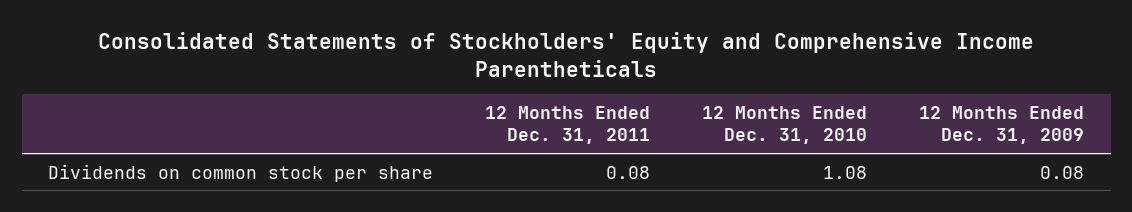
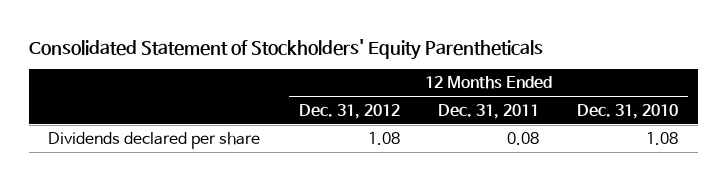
- Consolidated Statements of Stockholders' Equity and Comprehensive Income Parentheticals
+ Consolidated Statement of Stockholders' Equity Parentheticals
- | 12 Months Ended Dec. 31, 2011 | 12 Months Ended Dec. 31, 2010 | 12 Months Ended Dec. 31, 2009
+ | 12 Months Ended Dec. 31, 2012 | 12 Months Ended Dec. 31, 2011 | 12 Months Ended Dec. 31, 2010
- Dividends on common stock per share | 0.08 | 1.08 | 0.08
+ Dividends declared per share | 1.08 | 0.08 | 1.08

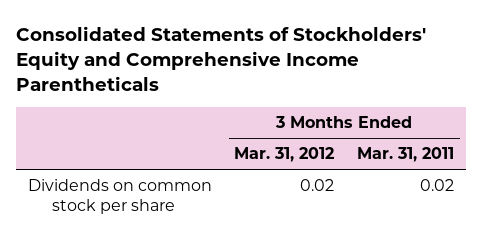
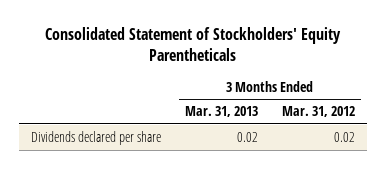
- Consolidated Statements of Stockholders' Equity and Comprehensive Income Parentheticals
+ Consolidated Statement of Stockholders' Equity Parentheticals
- | 3 Months Ended Mar. 31, 2012 | 3 Months Ended Mar. 31, 2011
+ | 3 Months Ended Mar. 31, 2013 | 3 Months Ended Mar. 31, 2012
- Dividends on common stock per share | 0.02 | 0.02
+ Dividends declared per share | 0.02 | 0.02

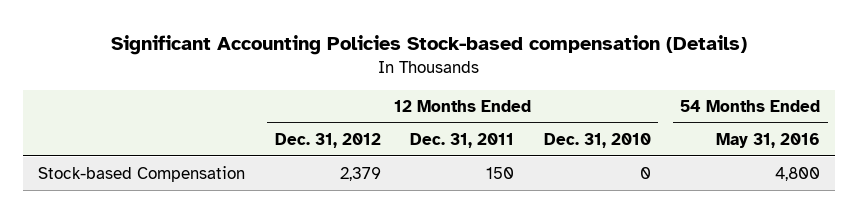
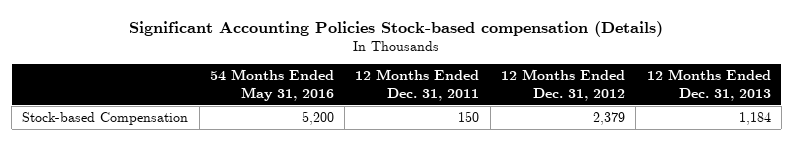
- | 12 Months Ended Dec. 31, 2012 | 12 Months Ended Dec. 31, 2011 | 12 Months Ended Dec. 31, 2010 | 54 Months Ended May 31, 2016
+ | 54 Months Ended May 31, 2016 | 12 Months Ended Dec. 31, 2011 | 12 Months Ended Dec. 31, 2012 | 12 Months Ended Dec. 31, 2013
- Stock-based Compensation | 2,379 | 150 | 0 | 4,800
+ Stock-based Compensation | 5,200 | 150 | 2,379 | 1,184

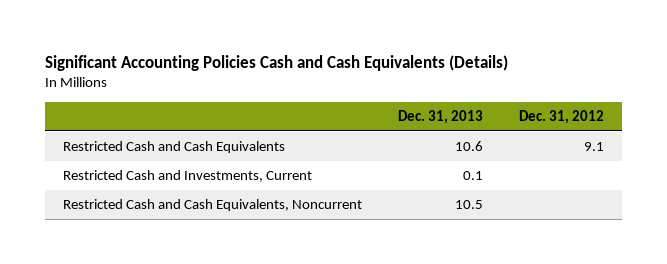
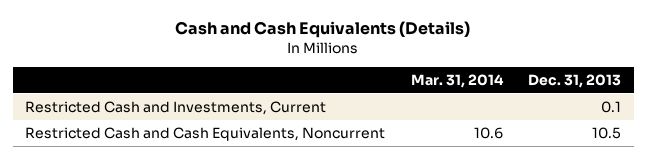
- Significant Accounting Policies Cash and Cash Equivalents (Details)
+ Cash and Cash Equivalents (Details)
- | Dec. 31, 2013 | Dec. 31, 2012
+ | Mar. 31, 2014 | Dec. 31, 2013
- Restricted Cash and Cash Equivalents | 10.6 | 9.1

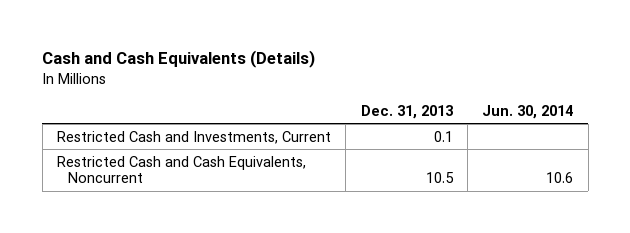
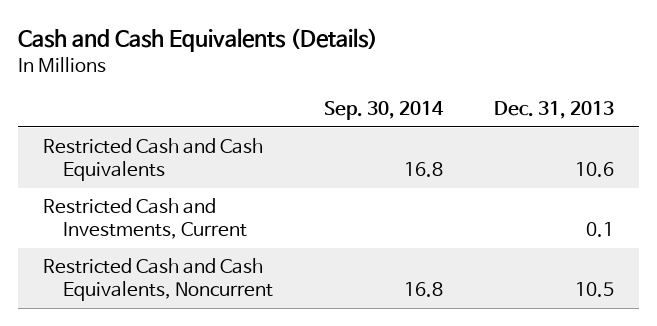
- | Dec. 31, 2013 | Jun. 30, 2014
+ | Sep. 30, 2014 | Dec. 31, 2013
+ Restricted Cash and Cash Equivalents | 16.8 | 10.6

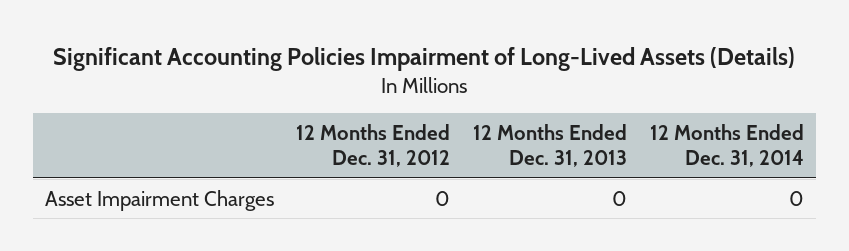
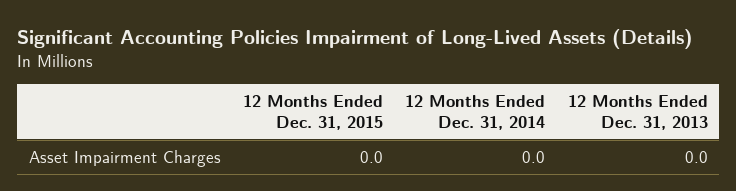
- | 12 Months Ended Dec. 31, 2012 | 12 Months Ended Dec. 31, 2013 | 12 Months Ended Dec. 31, 2014
+ | 12 Months Ended Dec. 31, 2015 | 12 Months Ended Dec. 31, 2014 | 12 Months Ended Dec. 31, 2013
- Asset Impairment Charges | 0 | 0 | 0
+ Asset Impairment Charges | 0.0 | 0.0 | 0.0

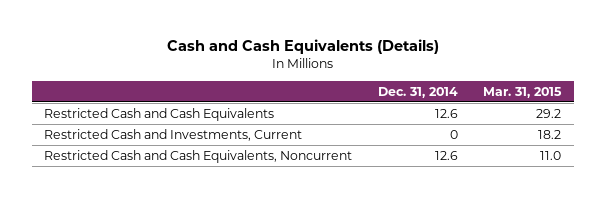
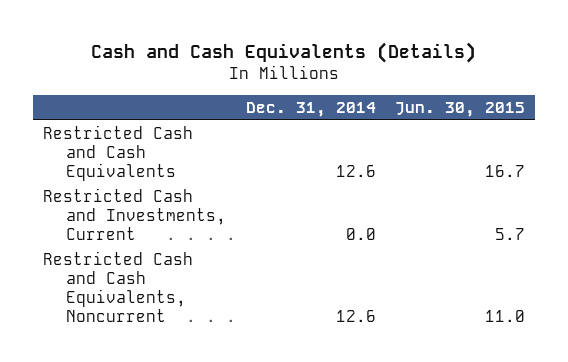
- | Dec. 31, 2014 | Mar. 31, 2015
+ | Dec. 31, 2014 | Jun. 30, 2015
- Restricted Cash and Investments, Current | 0 | 18.2
+ Restricted Cash and Investments, Current | 0.0 | 5.7

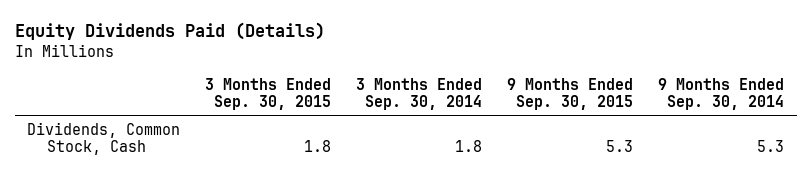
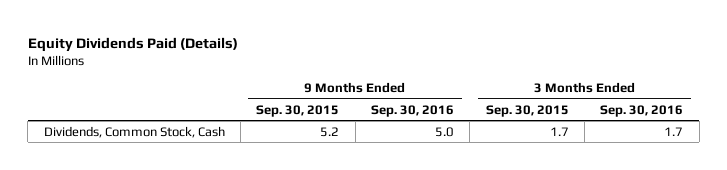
- | 3 Months Ended Sep. 30, 2015 | 3 Months Ended Sep. 30, 2014 | 9 Months Ended Sep. 30, 2015 | 9 Months Ended Sep. 30, 2014
+ | 9 Months Ended Sep. 30, 2015 | 9 Months Ended Sep. 30, 2016 | 3 Months Ended Sep. 30, 2015 | 3 Months Ended Sep. 30, 2016
- Dividends, Common Stock, Cash | 1.8 | 1.8 | 5.3 | 5.3
+ Dividends, Common Stock, Cash | 5.2 | 5.0 | 1.7 | 1.7

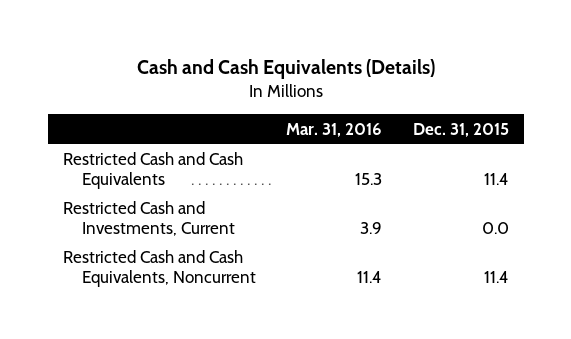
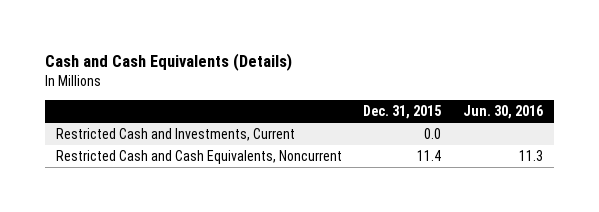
- | Mar. 31, 2016 | Dec. 31, 2015
+ | Dec. 31, 2015 | Jun. 30, 2016
- Restricted Cash and Cash Equivalents | 15.3 | 11.4

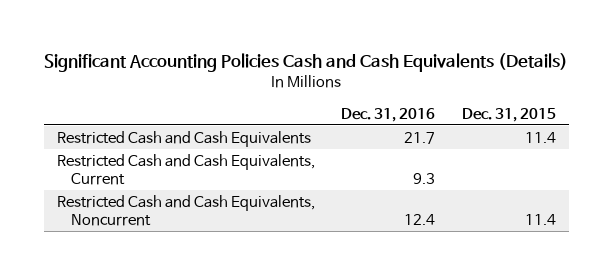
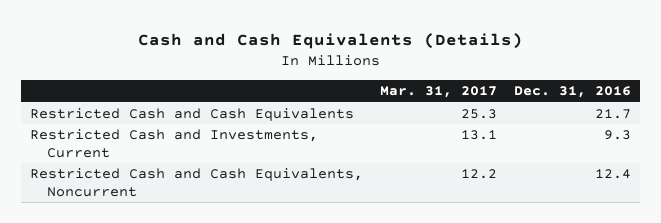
- Significant Accounting Policies Cash and Cash Equivalents (Details)
+ Cash and Cash Equivalents (Details)
- | Dec. 31, 2016 | Dec. 31, 2015
+ | Mar. 31, 2017 | Dec. 31, 2016
- Restricted Cash and Cash Equivalents, Current | 9.3 |
+ Restricted Cash and Investments, Current | 13.1 | 9.3

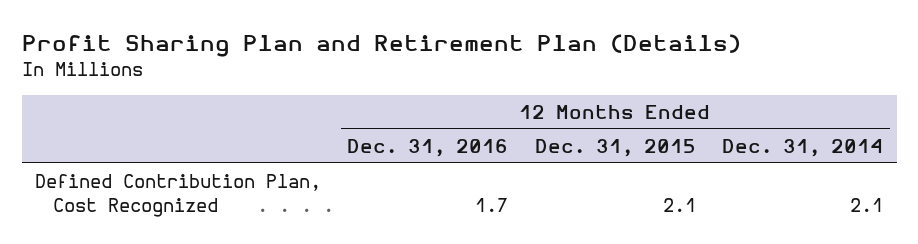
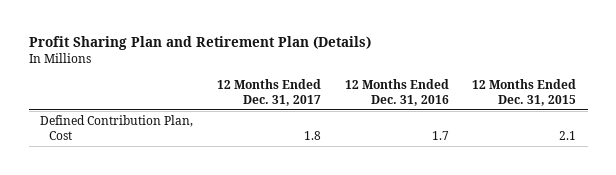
- | 12 Months Ended Dec. 31, 2016 | 12 Months Ended Dec. 31, 2015 | 12 Months Ended Dec. 31, 2014
+ | 12 Months Ended Dec. 31, 2017 | 12 Months Ended Dec. 31, 2016 | 12 Months Ended Dec. 31, 2015
- Defined Contribution Plan, Cost Recognized | 1.7 | 2.1 | 2.1
+ Defined Contribution Plan, Cost | 1.8 | 1.7 | 2.1

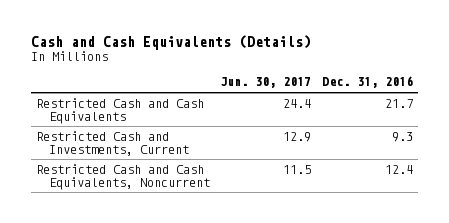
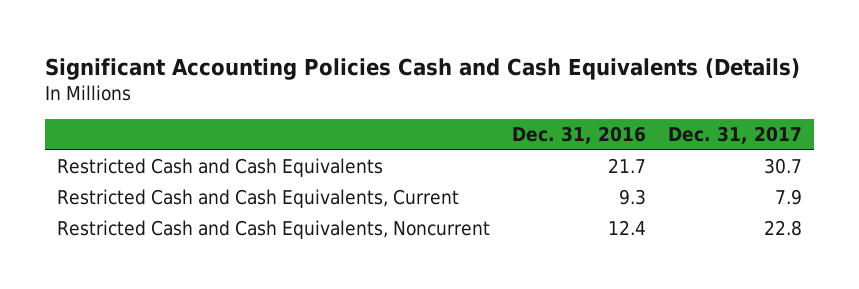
- Cash and Cash Equivalents (Details)
+ Significant Accounting Policies Cash and Cash Equivalents (Details)
- | Jun. 30, 2017 | Dec. 31, 2016
+ | Dec. 31, 2016 | Dec. 31, 2017
- Restricted Cash and Investments, Current | 12.9 | 9.3
+ Restricted Cash and Cash Equivalents, Current | 9.3 | 7.9

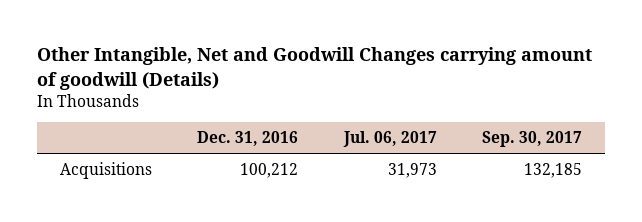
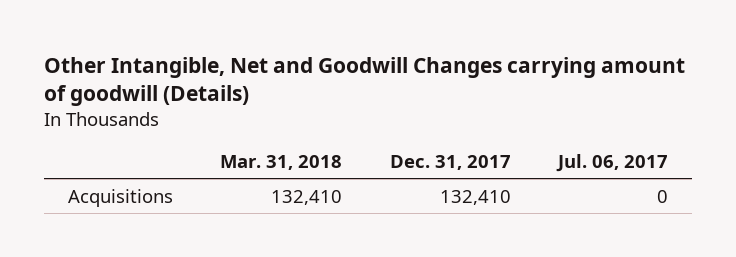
- | Dec. 31, 2016 | Jul. 06, 2017 | Sep. 30, 2017
+ | Mar. 31, 2018 | Dec. 31, 2017 | Jul. 06, 2017
- Acquisitions | 100,212 | 31,973 | 132,185
+ Acquisitions | 132,410 | 132,410 | 0

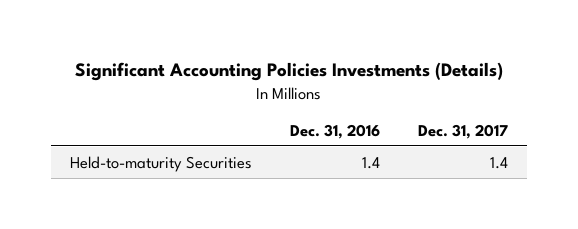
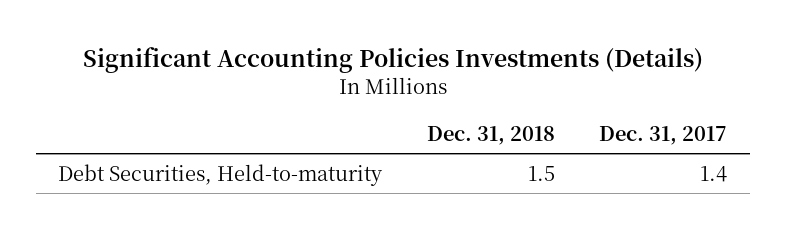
- | Dec. 31, 2016 | Dec. 31, 2017
+ | Dec. 31, 2018 | Dec. 31, 2017
- Held-to-maturity Securities | 1.4 | 1.4
+ Debt Securities, Held-to-maturity | 1.5 | 1.4

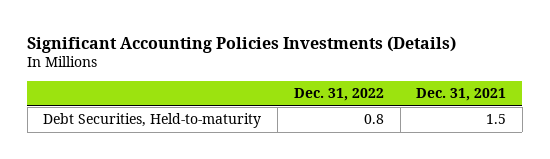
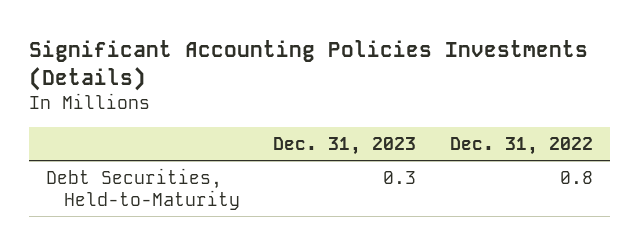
- | Dec. 31, 2022 | Dec. 31, 2021
+ | Dec. 31, 2023 | Dec. 31, 2022
- Debt Securities, Held-to-maturity | 0.8 | 1.5
+ Debt Securities, Held-to-Maturity | 0.3 | 0.8

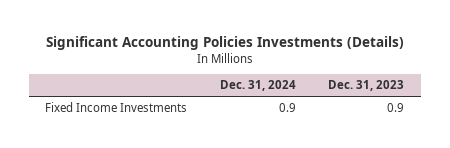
- | Dec. 31, 2023 | Dec. 31, 2022
+ | Dec. 31, 2024 | Dec. 31, 2023
- Debt Securities, Held-to-Maturity | 0.3 | 0.8
+ Fixed Income Investments | 0.9 | 0.9

